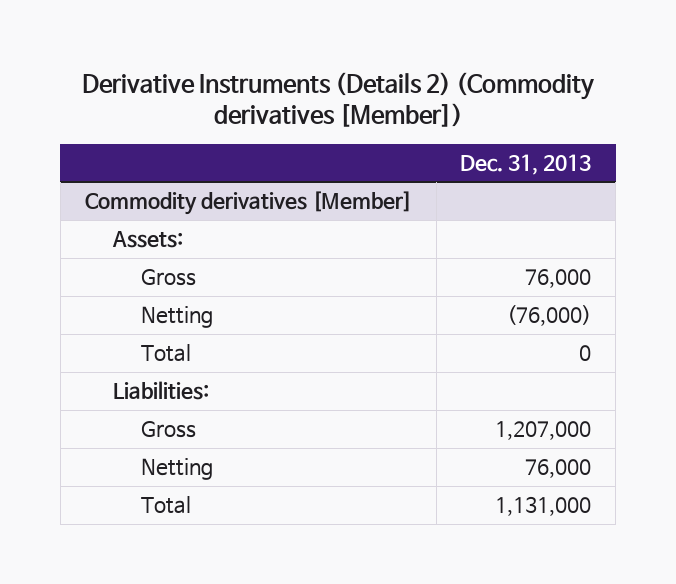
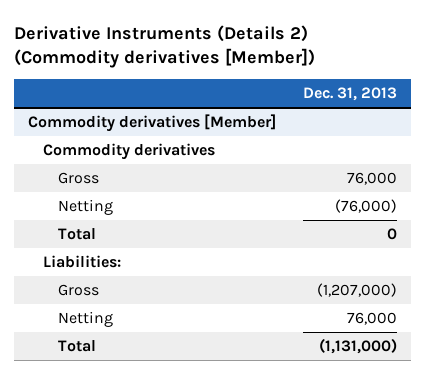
@ Commodity derivatives [Member]
- Assets:
+ Commodity derivatives
- Gross | 1,207,000
+ Gross | (1,207,000)
- Total | 1,131,000
+ Total | (1,131,000)

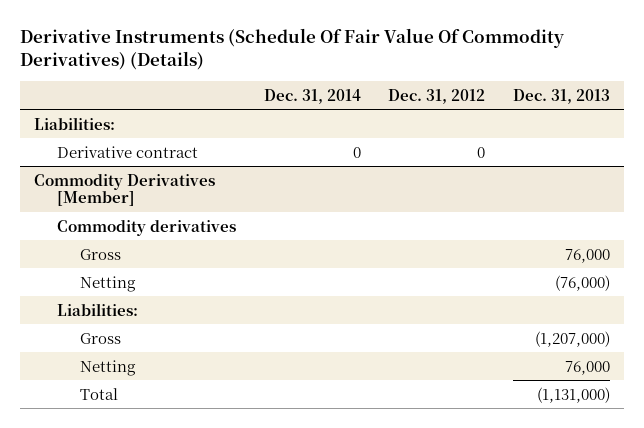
- Derivative Instruments (Details 2) (Commodity derivatives [Member])
+ Derivative Instruments (Schedule Of Fair Value Of Commodity Derivatives) (Details)
- | Dec. 31, 2013
+ | Dec. 31, 2014 | Dec. 31, 2012 | Dec. 31, 2013
- Commodity derivatives [Member]
+ Liabilities:
+ Derivative contract | 0 | 0 |
+ Commodity Derivatives [Member]
- Total | 0

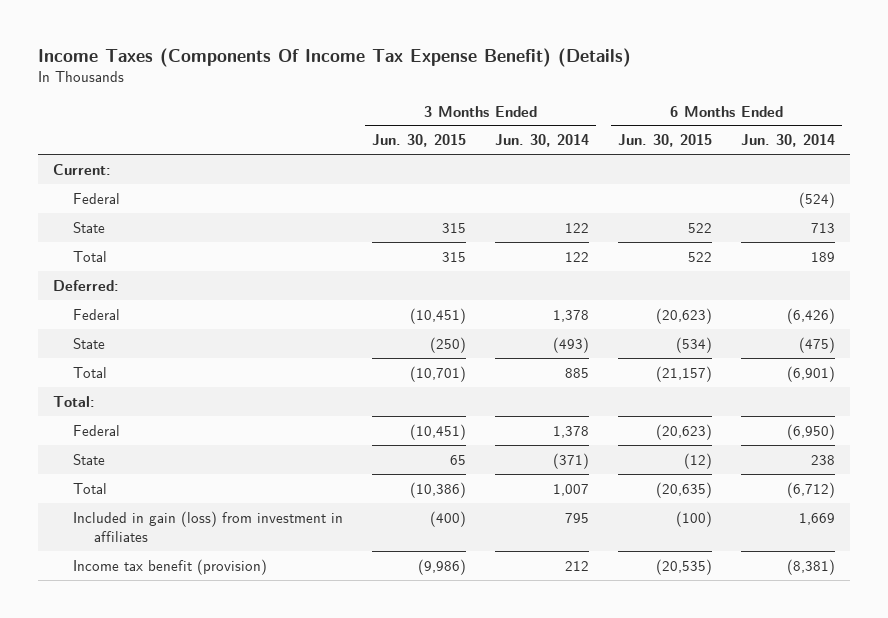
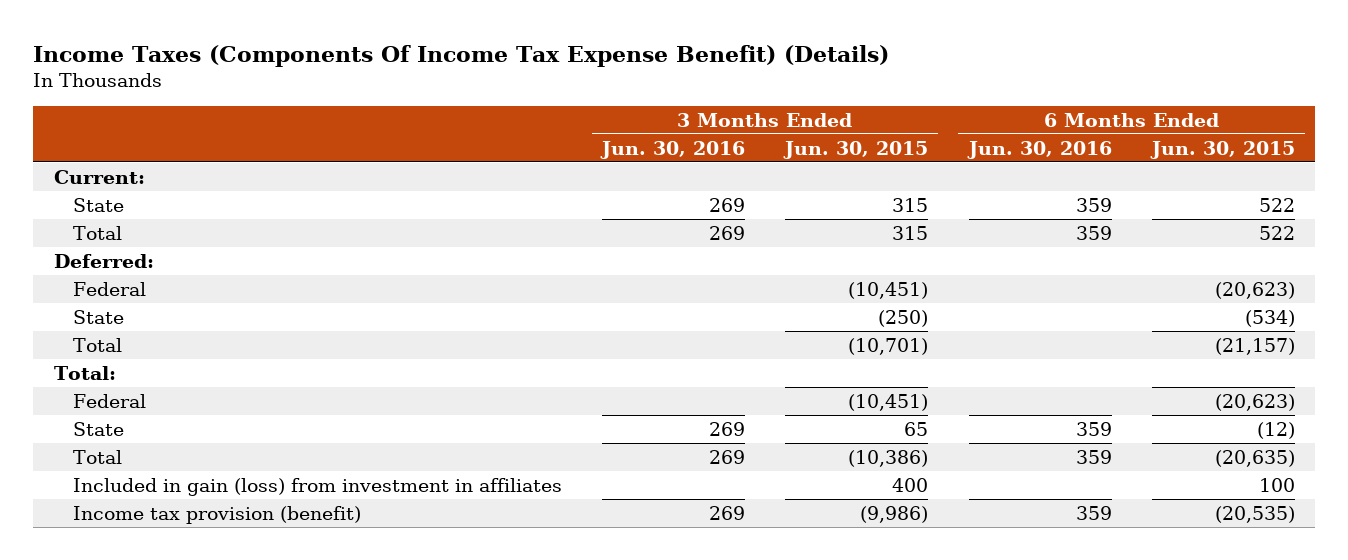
- | 3 Months Ended Jun. 30, 2015 | 3 Months Ended Jun. 30, 2014 | 6 Months Ended Jun. 30, 2015 | 6 Months Ended Jun. 30, 2014
+ | 3 Months Ended Jun. 30, 2016 | 3 Months Ended Jun. 30, 2015 | 6 Months Ended Jun. 30, 2016 | 6 Months Ended Jun. 30, 2015
- Federal | | | | (524)
- Included in gain (loss) from investment in affiliates | (400) | 795 | (100) | 1,669
- Income tax benefit (provision) | (9,986) | 212 | (20,535) | (8,381)
+ Included in gain (loss) from investment in affiliates | | 400 | | 100
+ Income tax provision (benefit) | 269 | (9,986) | 359 | (20,535)

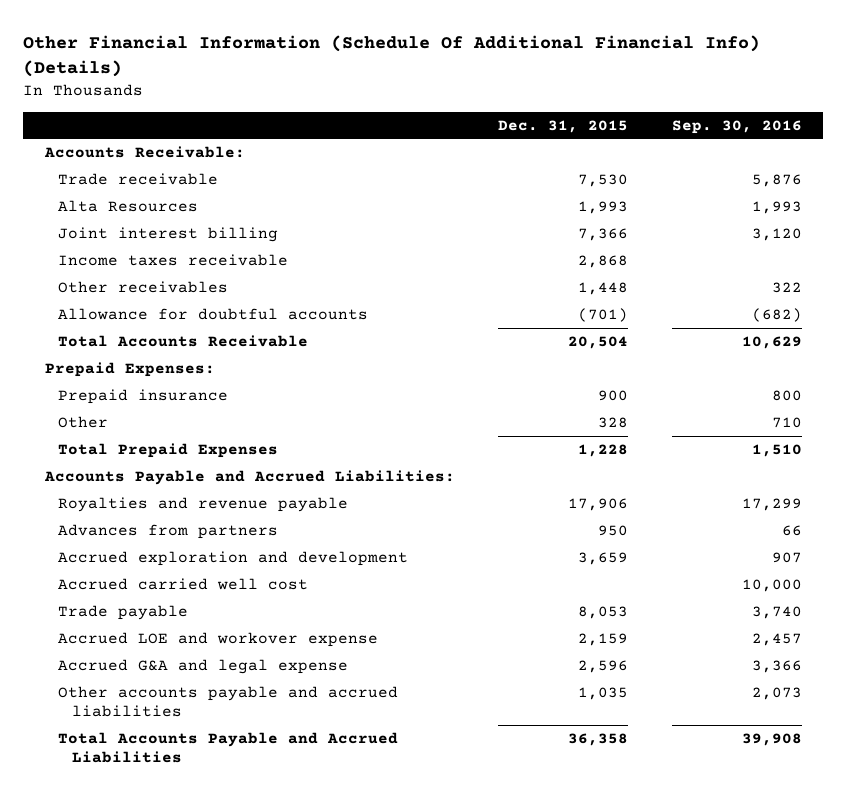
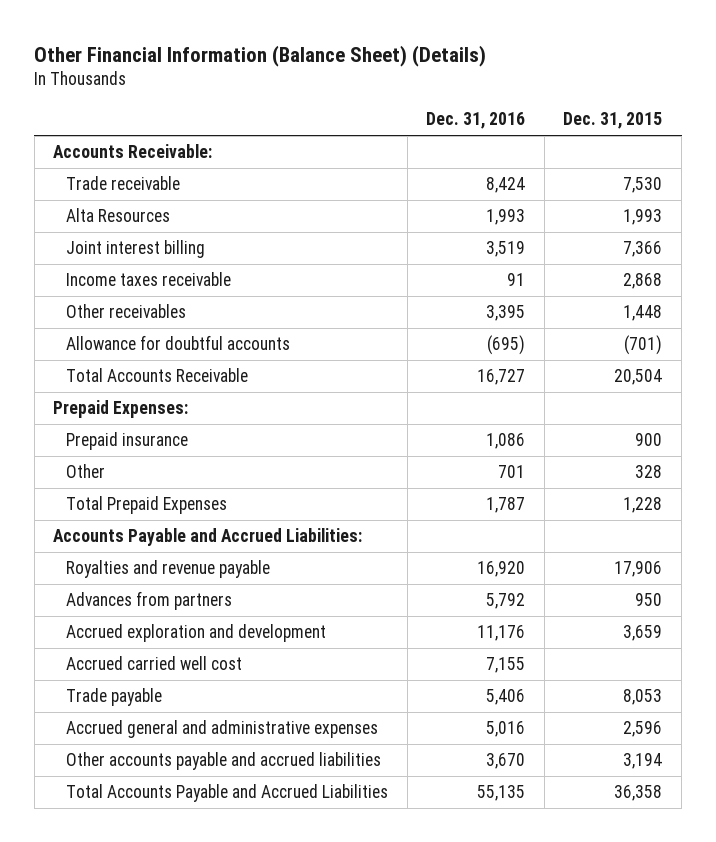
- Other Financial Information (Schedule Of Additional Financial Info) (Details)
+ Other Financial Information (Balance Sheet) (Details)
- | Dec. 31, 2015 | Sep. 30, 2016
+ | Dec. 31, 2016 | Dec. 31, 2015
- Accrued LOE and workover expense | 2,159 | 2,457
- Accrued G&A and legal expense | 2,596 | 3,366
- Other accounts payable and accrued liabilities | 1,035 | 2,073
+ Accrued general and administrative expenses | 5,016 | 2,596
+ Other accounts payable and accrued liabilities | 3,670 | 3,194

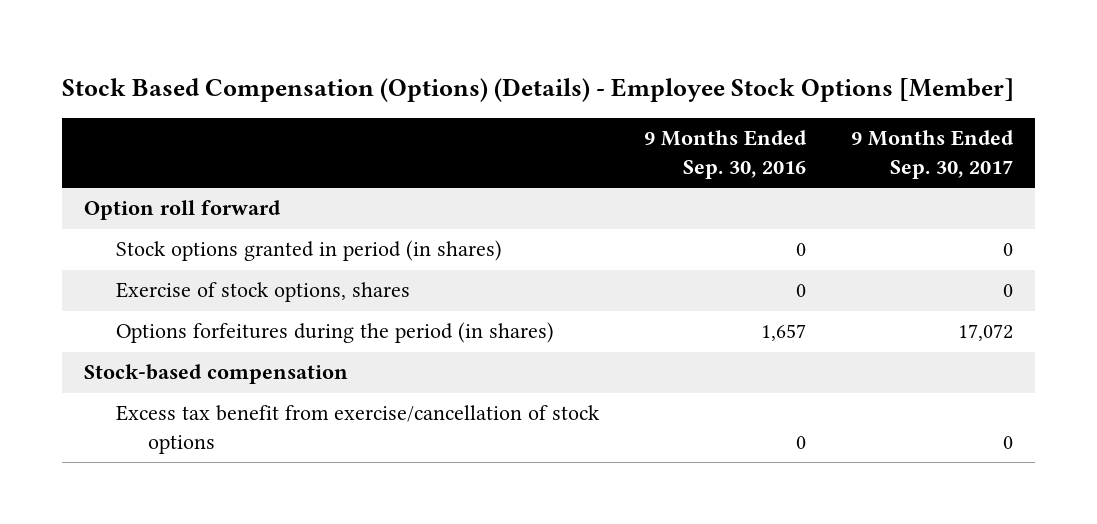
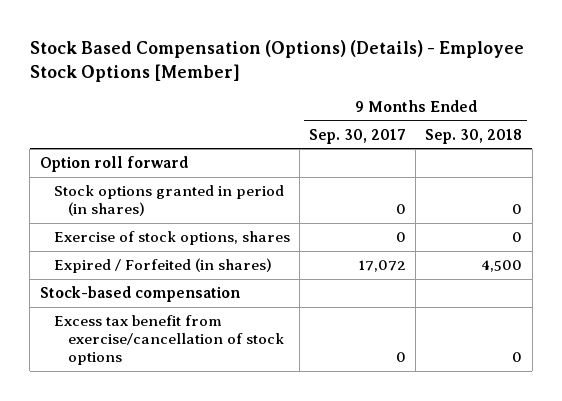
- | 9 Months Ended Sep. 30, 2016 | 9 Months Ended Sep. 30, 2017
+ | 9 Months Ended Sep. 30, 2017 | 9 Months Ended Sep. 30, 2018
- Options forfeitures during the period (in shares) | 1,657 | 17,072
+ Expired / Forfeited (in shares) | 17,072 | 4,500

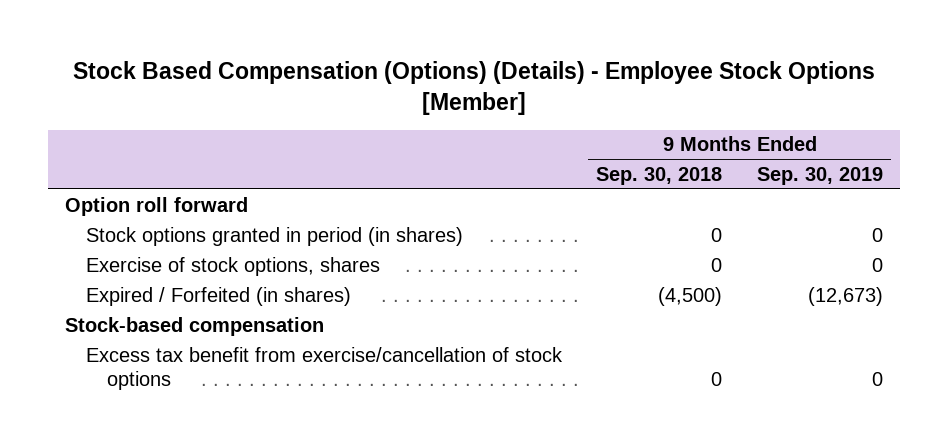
- | 9 Months Ended Sep. 30, 2017 | 9 Months Ended Sep. 30, 2018
+ | 9 Months Ended Sep. 30, 2018 | 9 Months Ended Sep. 30, 2019
- Expired / Forfeited (in shares) | 17,072 | 4,500
+ Expired / Forfeited (in shares) | (4,500) | (12,673)

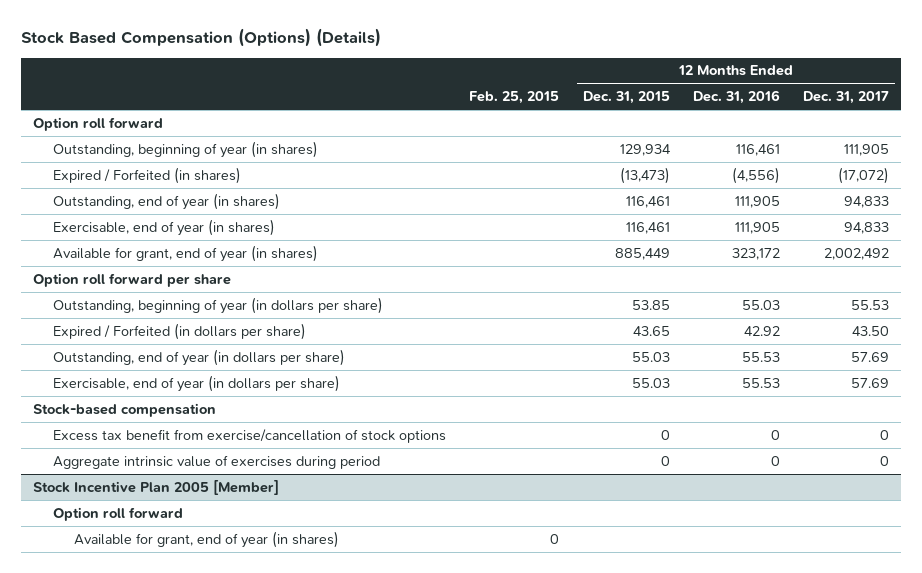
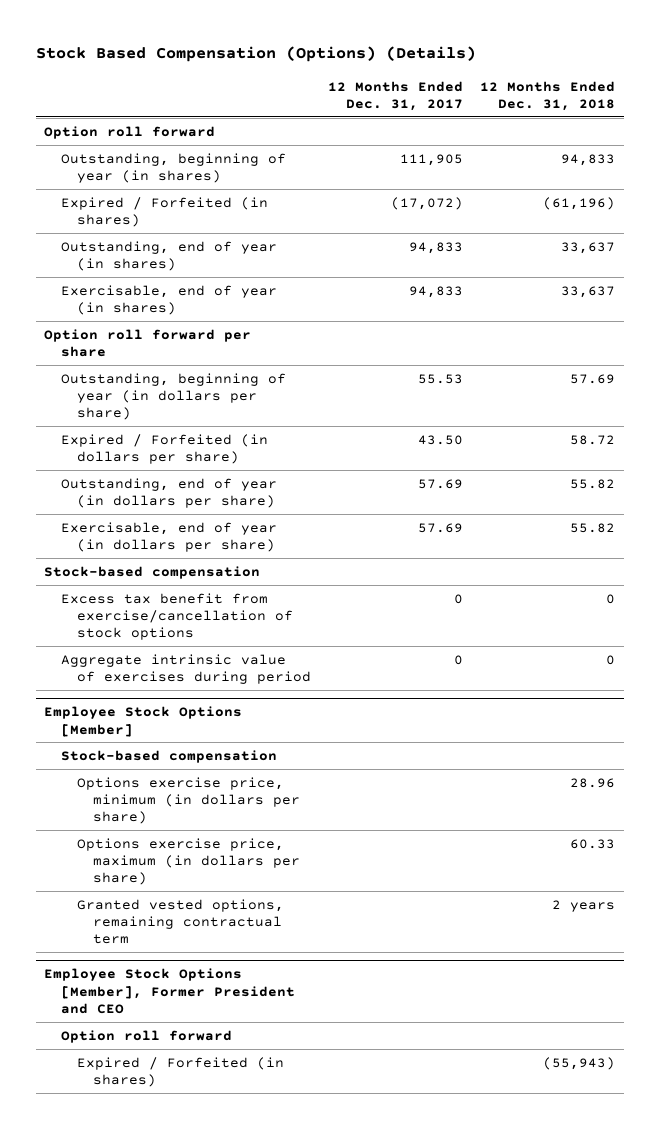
- | Feb. 25, 2015 | 12 Months Ended Dec. 31, 2015 | 12 Months Ended Dec. 31, 2016 | 12 Months Ended Dec. 31, 2017
+ | 12 Months Ended Dec. 31, 2017 | 12 Months Ended Dec. 31, 2018
- Available for grant, end of year (in shares) | | 885,449 | 323,172 | 2,002,492
- Stock Incentive Plan 2005 [Member]
+ Employee Stock Options [Member]
+ Stock-based compensation
+ Options exercise price, minimum (in dollars per share) | | 28.96
+ Options exercise price, maximum (in dollars per share) | | 60.33
+ Granted vested options, remaining contractual term | | 2 years
+ Employee Stock Options [Member], Former President and CEO
- Available for grant, end of year (in shares) | 0 | | |
+ Expired / Forfeited (in shares) | | (55,943)

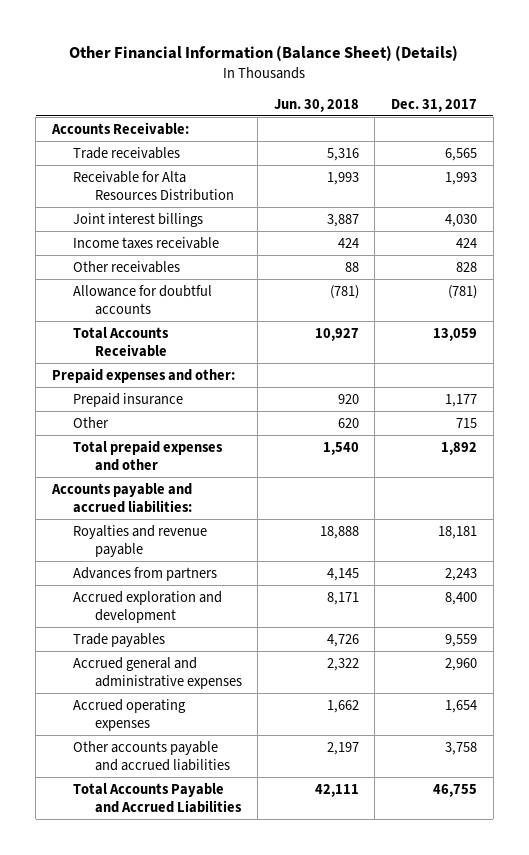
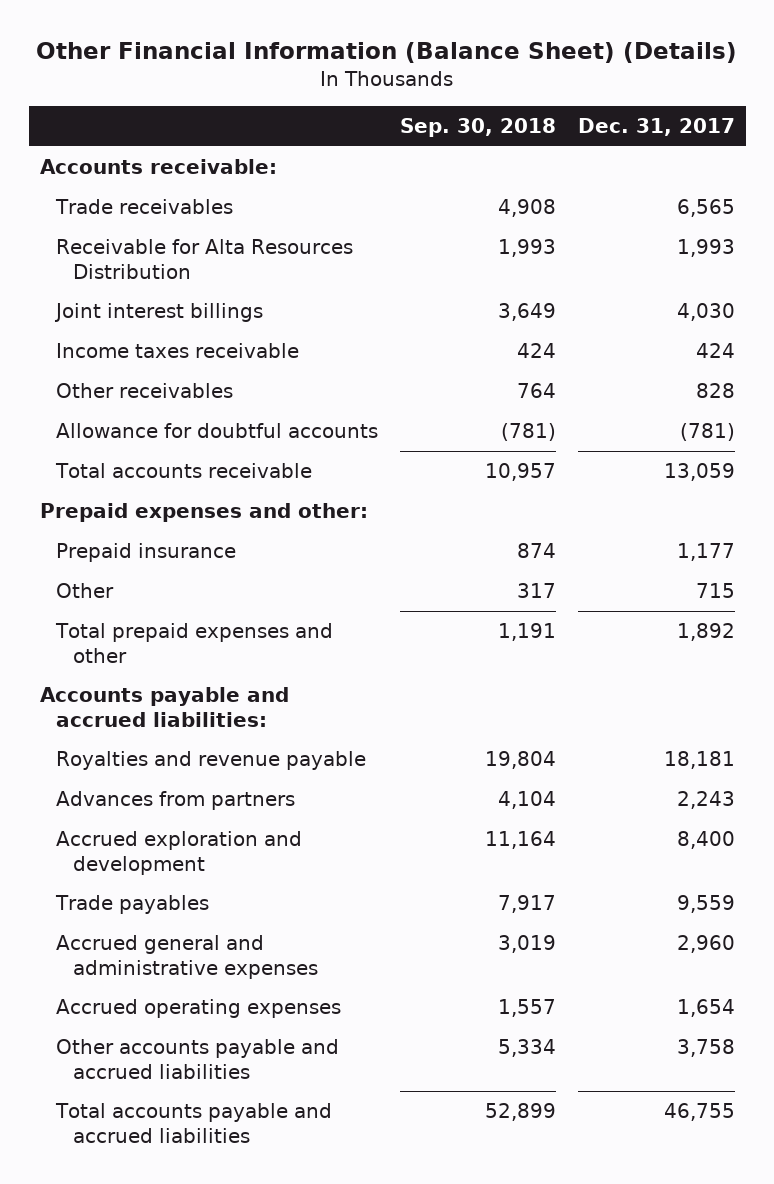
- | Jun. 30, 2018 | Dec. 31, 2017
+ | Sep. 30, 2018 | Dec. 31, 2017
- Accounts Receivable:
+ Accounts receivable:
- Total Accounts Receivable | 10,927 | 13,059
+ Total accounts receivable | 10,957 | 13,059
- Total Accounts Payable and Accrued Liabilities | 42,111 | 46,755
+ Total accounts payable and accrued liabilities | 52,899 | 46,755

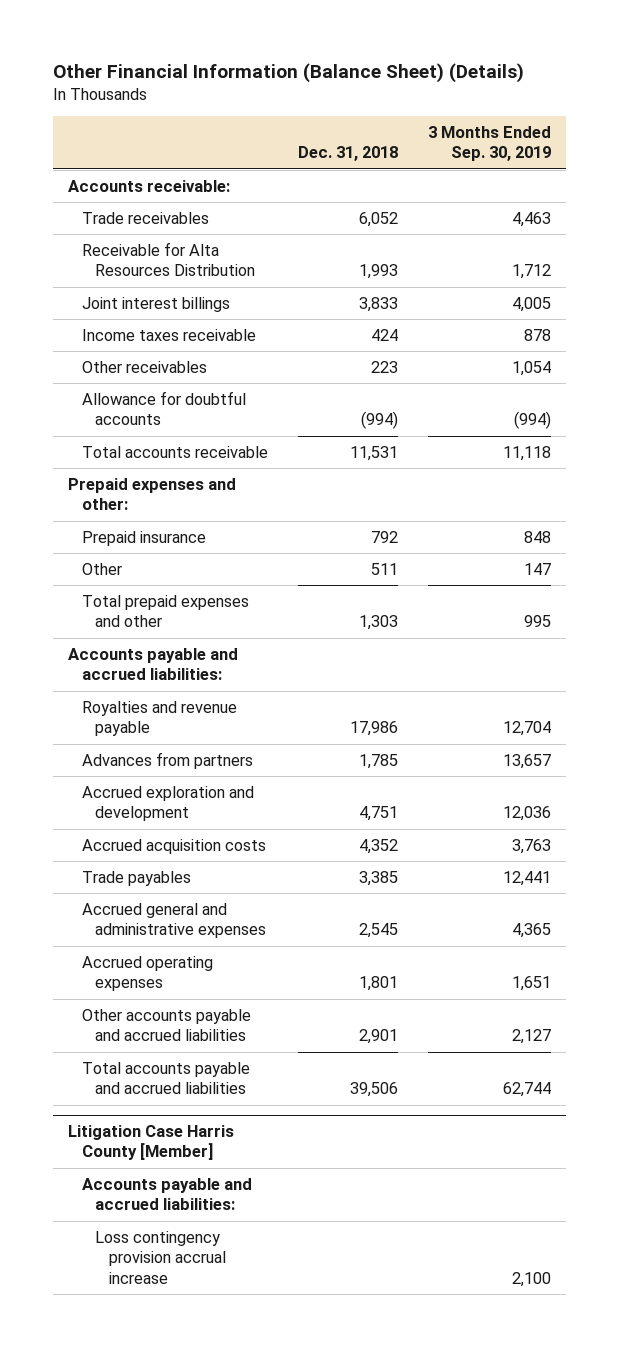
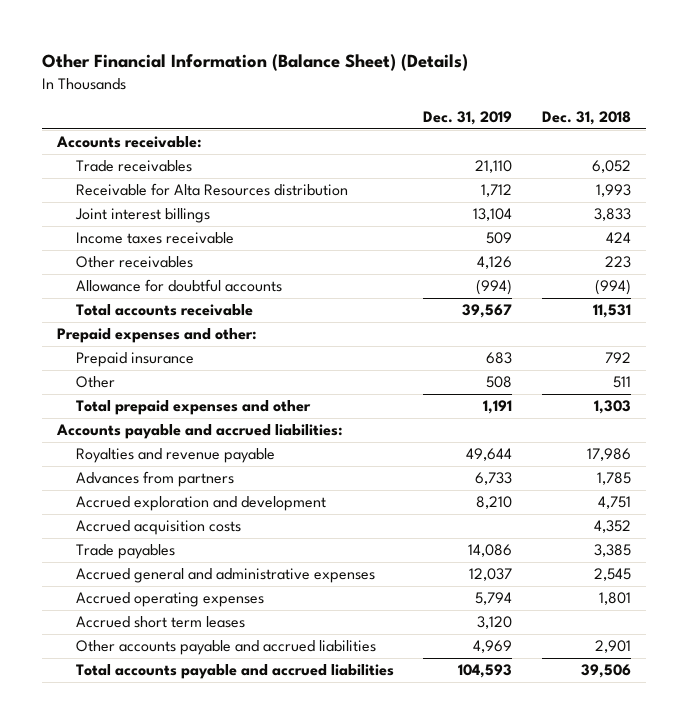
- | Dec. 31, 2018 | 3 Months Ended Sep. 30, 2019
+ | Dec. 31, 2019 | Dec. 31, 2018
- Receivable for Alta Resources Distribution | 1,993 | 1,712
+ Receivable for Alta Resources distribution | 1,712 | 1,993
+ Accrued short term leases | 3,120 |
- Litigation Case Harris County [Member]
- Accounts payable and accrued liabilities:
- Loss contingency provision accrual increase | | 2,100

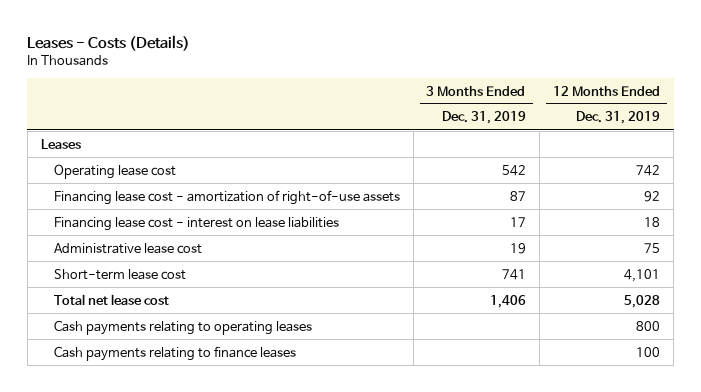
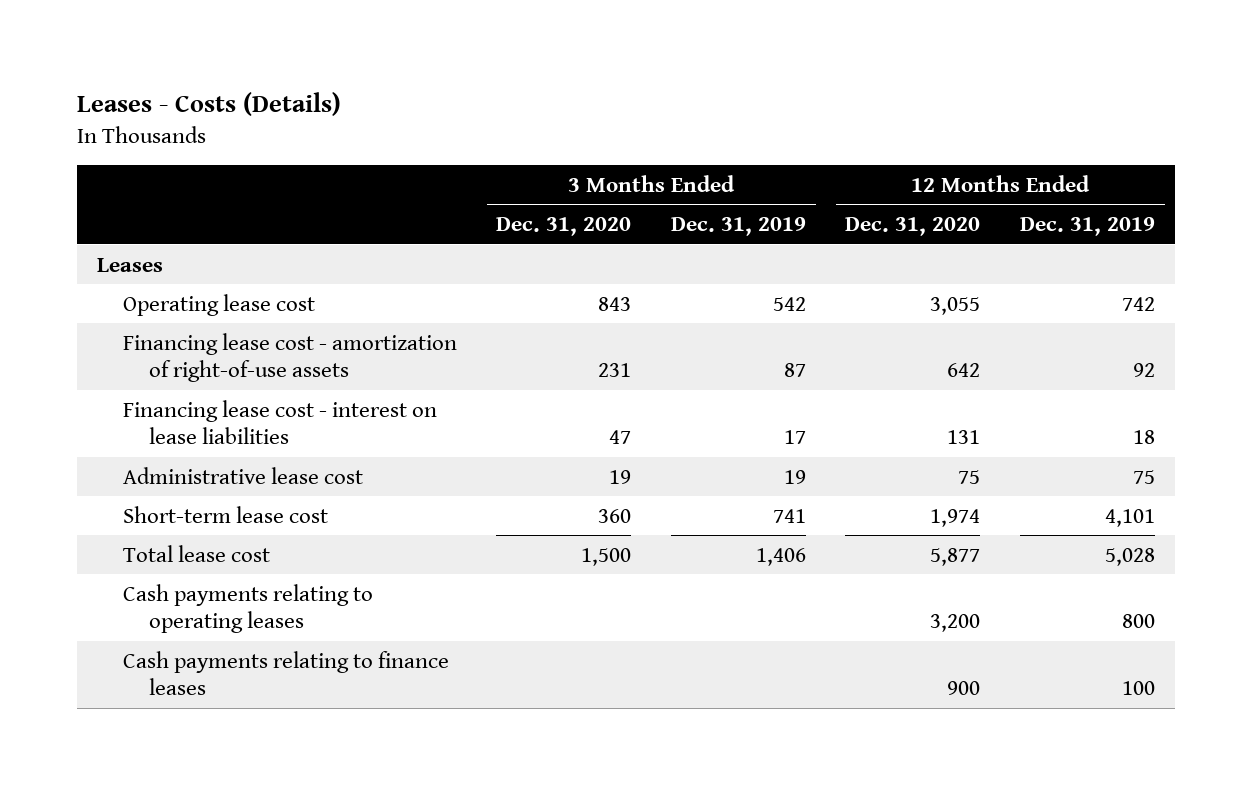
- | 3 Months Ended Dec. 31, 2019 | 12 Months Ended Dec. 31, 2019
+ | 3 Months Ended Dec. 31, 2020 | 3 Months Ended Dec. 31, 2019 | 12 Months Ended Dec. 31, 2020 | 12 Months Ended Dec. 31, 2019
- Total net lease cost | 1,406 | 5,028
+ Total lease cost | 1,500 | 1,406 | 5,877 | 5,028

